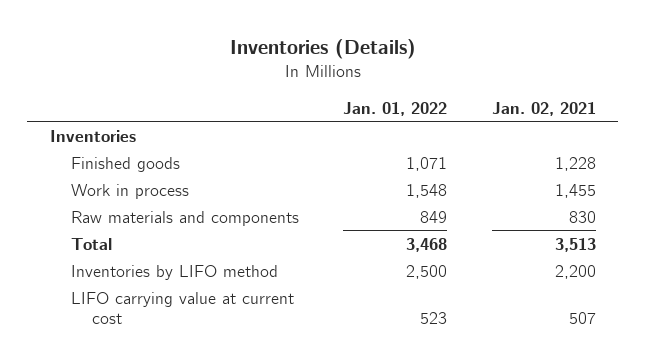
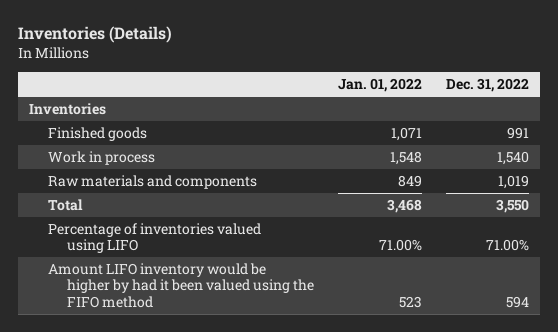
- | Jan. 01, 2022 | Jan. 02, 2021
+ | Jan. 01, 2022 | Dec. 31, 2022
- Inventories by LIFO method | 2,500 | 2,200
- LIFO carrying value at current cost | 523 | 507
+ Percentage of inventories valued using LIFO | 71.00% | 71.00%
+ Amount LIFO inventory would be higher by had it been valued using the FIFO method | 523 | 594

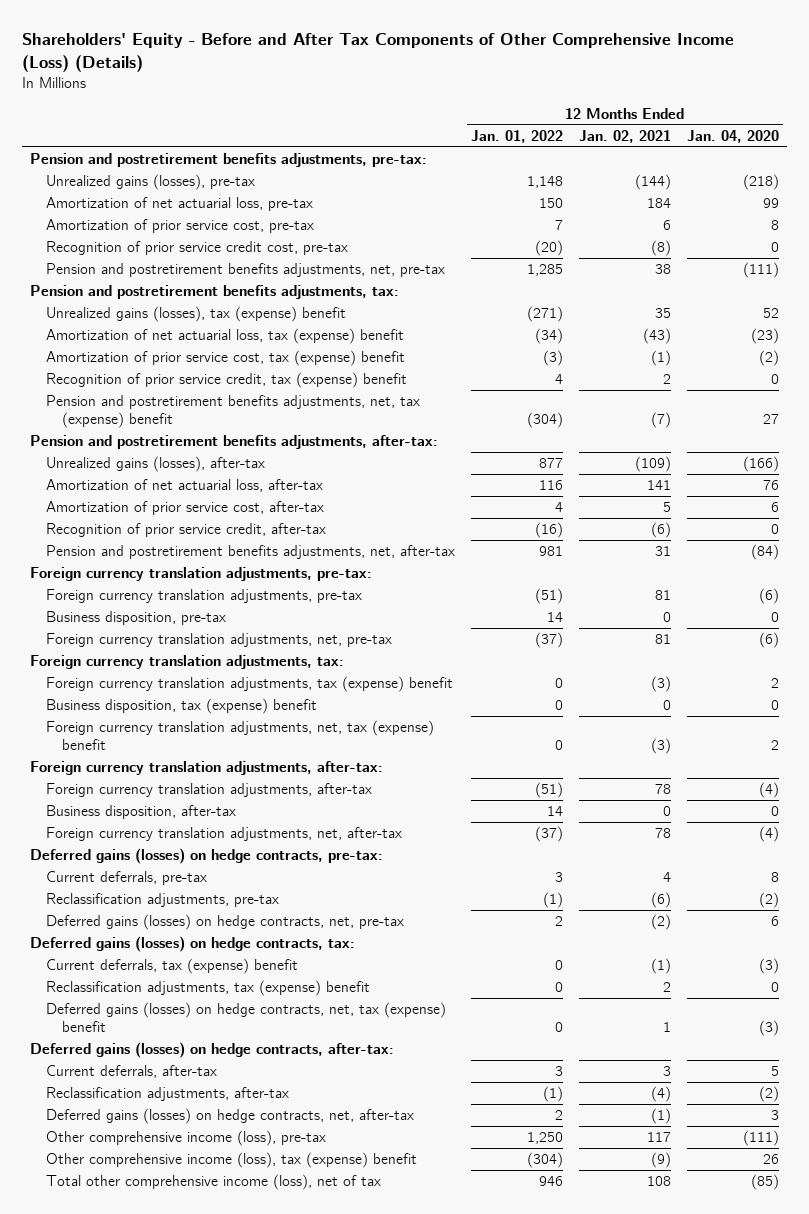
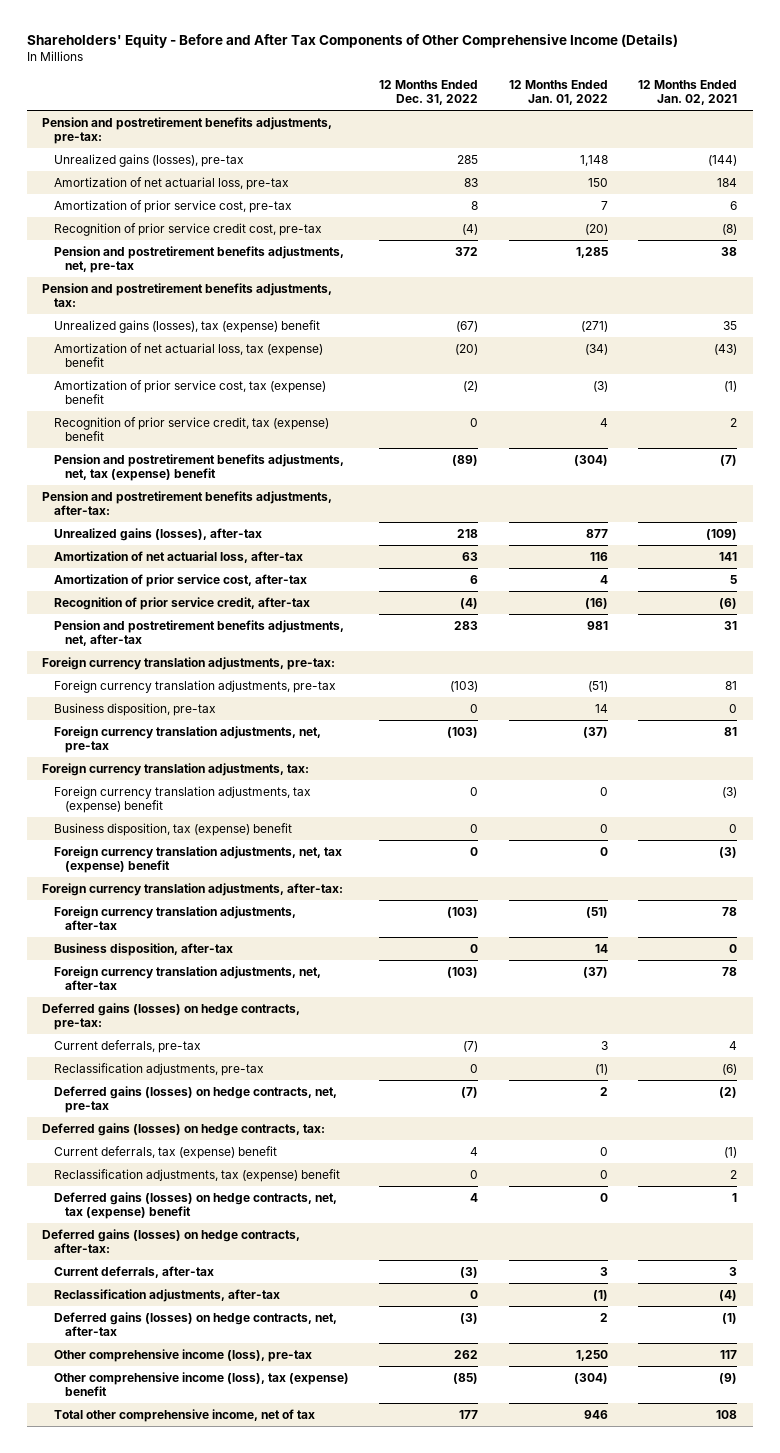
- Shareholders' Equity - Before and After Tax Components of Other Comprehensive Income (Loss) (Details)
+ Shareholders' Equity - Before and After Tax Components of Other Comprehensive Income (Details)
- | 12 Months Ended Jan. 01, 2022 | 12 Months Ended Jan. 02, 2021 | 12 Months Ended Jan. 04, 2020
+ | 12 Months Ended Dec. 31, 2022 | 12 Months Ended Jan. 01, 2022 | 12 Months Ended Jan. 02, 2021
- Total other comprehensive income (loss), net of tax | 946 | 108 | (85)
+ Total other comprehensive income, net of tax | 177 | 946 | 108

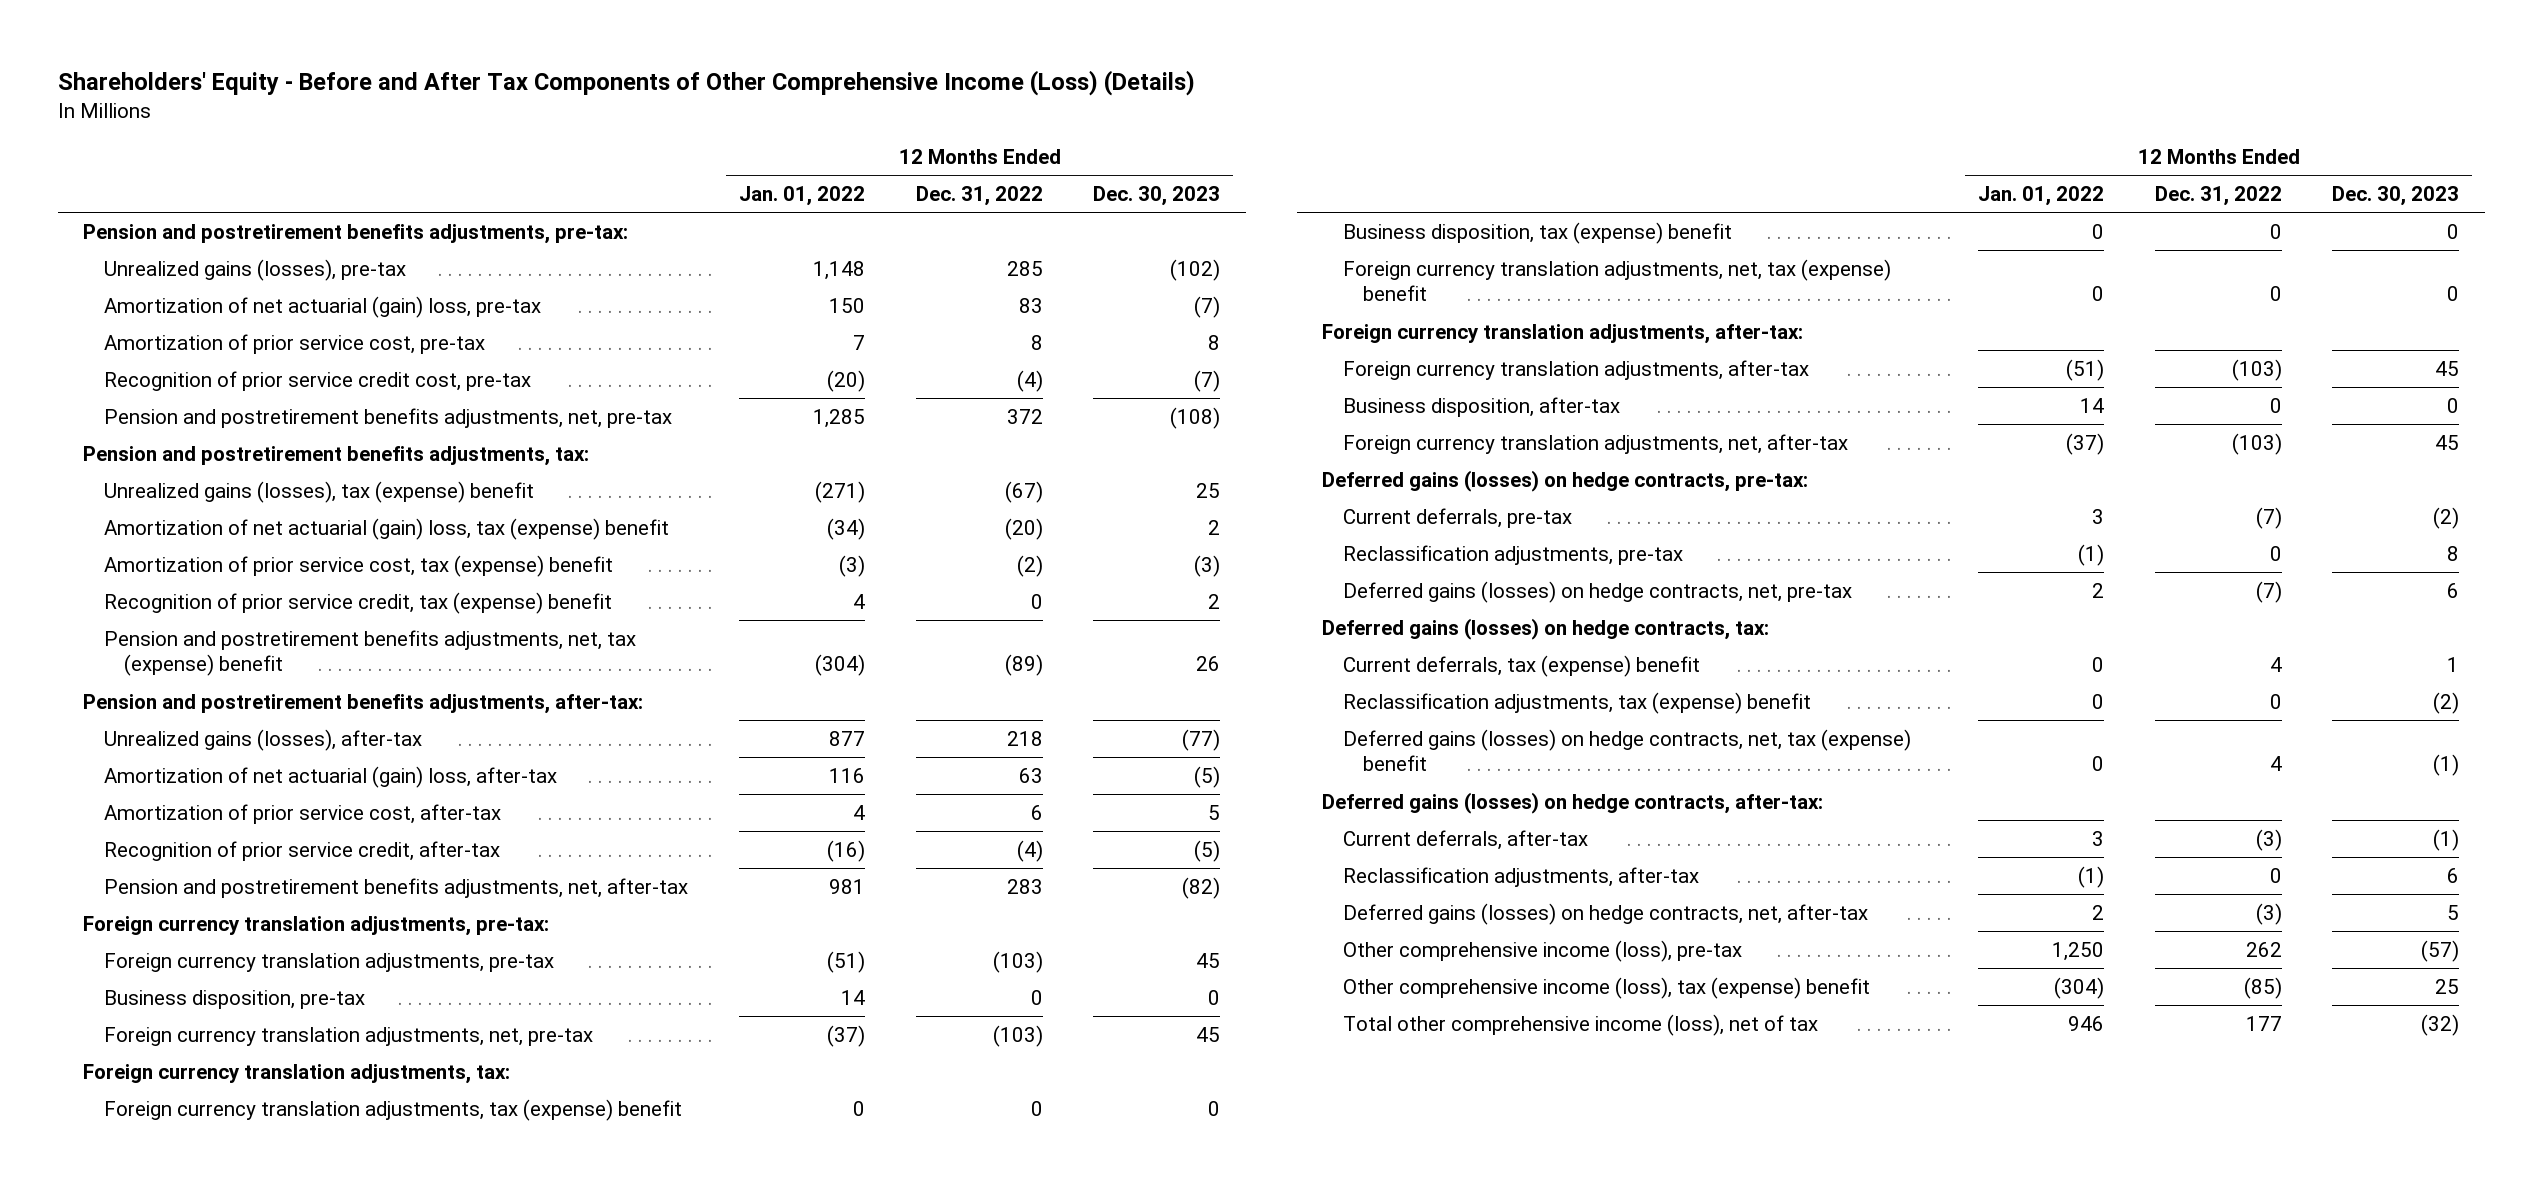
- Shareholders' Equity - Before and After Tax Components of Other Comprehensive Income (Details)
+ Shareholders' Equity - Before and After Tax Components of Other Comprehensive Income (Loss) (Details)
- | 12 Months Ended Dec. 31, 2022 | 12 Months Ended Jan. 01, 2022 | 12 Months Ended Jan. 02, 2021
+ | 12 Months Ended Jan. 01, 2022 | 12 Months Ended Dec. 31, 2022 | 12 Months Ended Dec. 30, 2023
- Amortization of net actuarial loss, pre-tax | 83 | 150 | 184
+ Amortization of net actuarial (gain) loss, pre-tax | 150 | 83 | (7)
- Amortization of net actuarial loss, tax (expense) benefit | (20) | (34) | (43)
+ Amortization of net actuarial (gain) loss, tax (expense) benefit | (34) | (20) | 2
- Amortization of net actuarial loss, after-tax | 63 | 116 | 141
+ Amortization of net actuarial (gain) loss, after-tax | 116 | 63 | (5)
- Total other comprehensive income, net of tax | 177 | 946 | 108
+ Total other comprehensive income (loss), net of tax | 946 | 177 | (32)

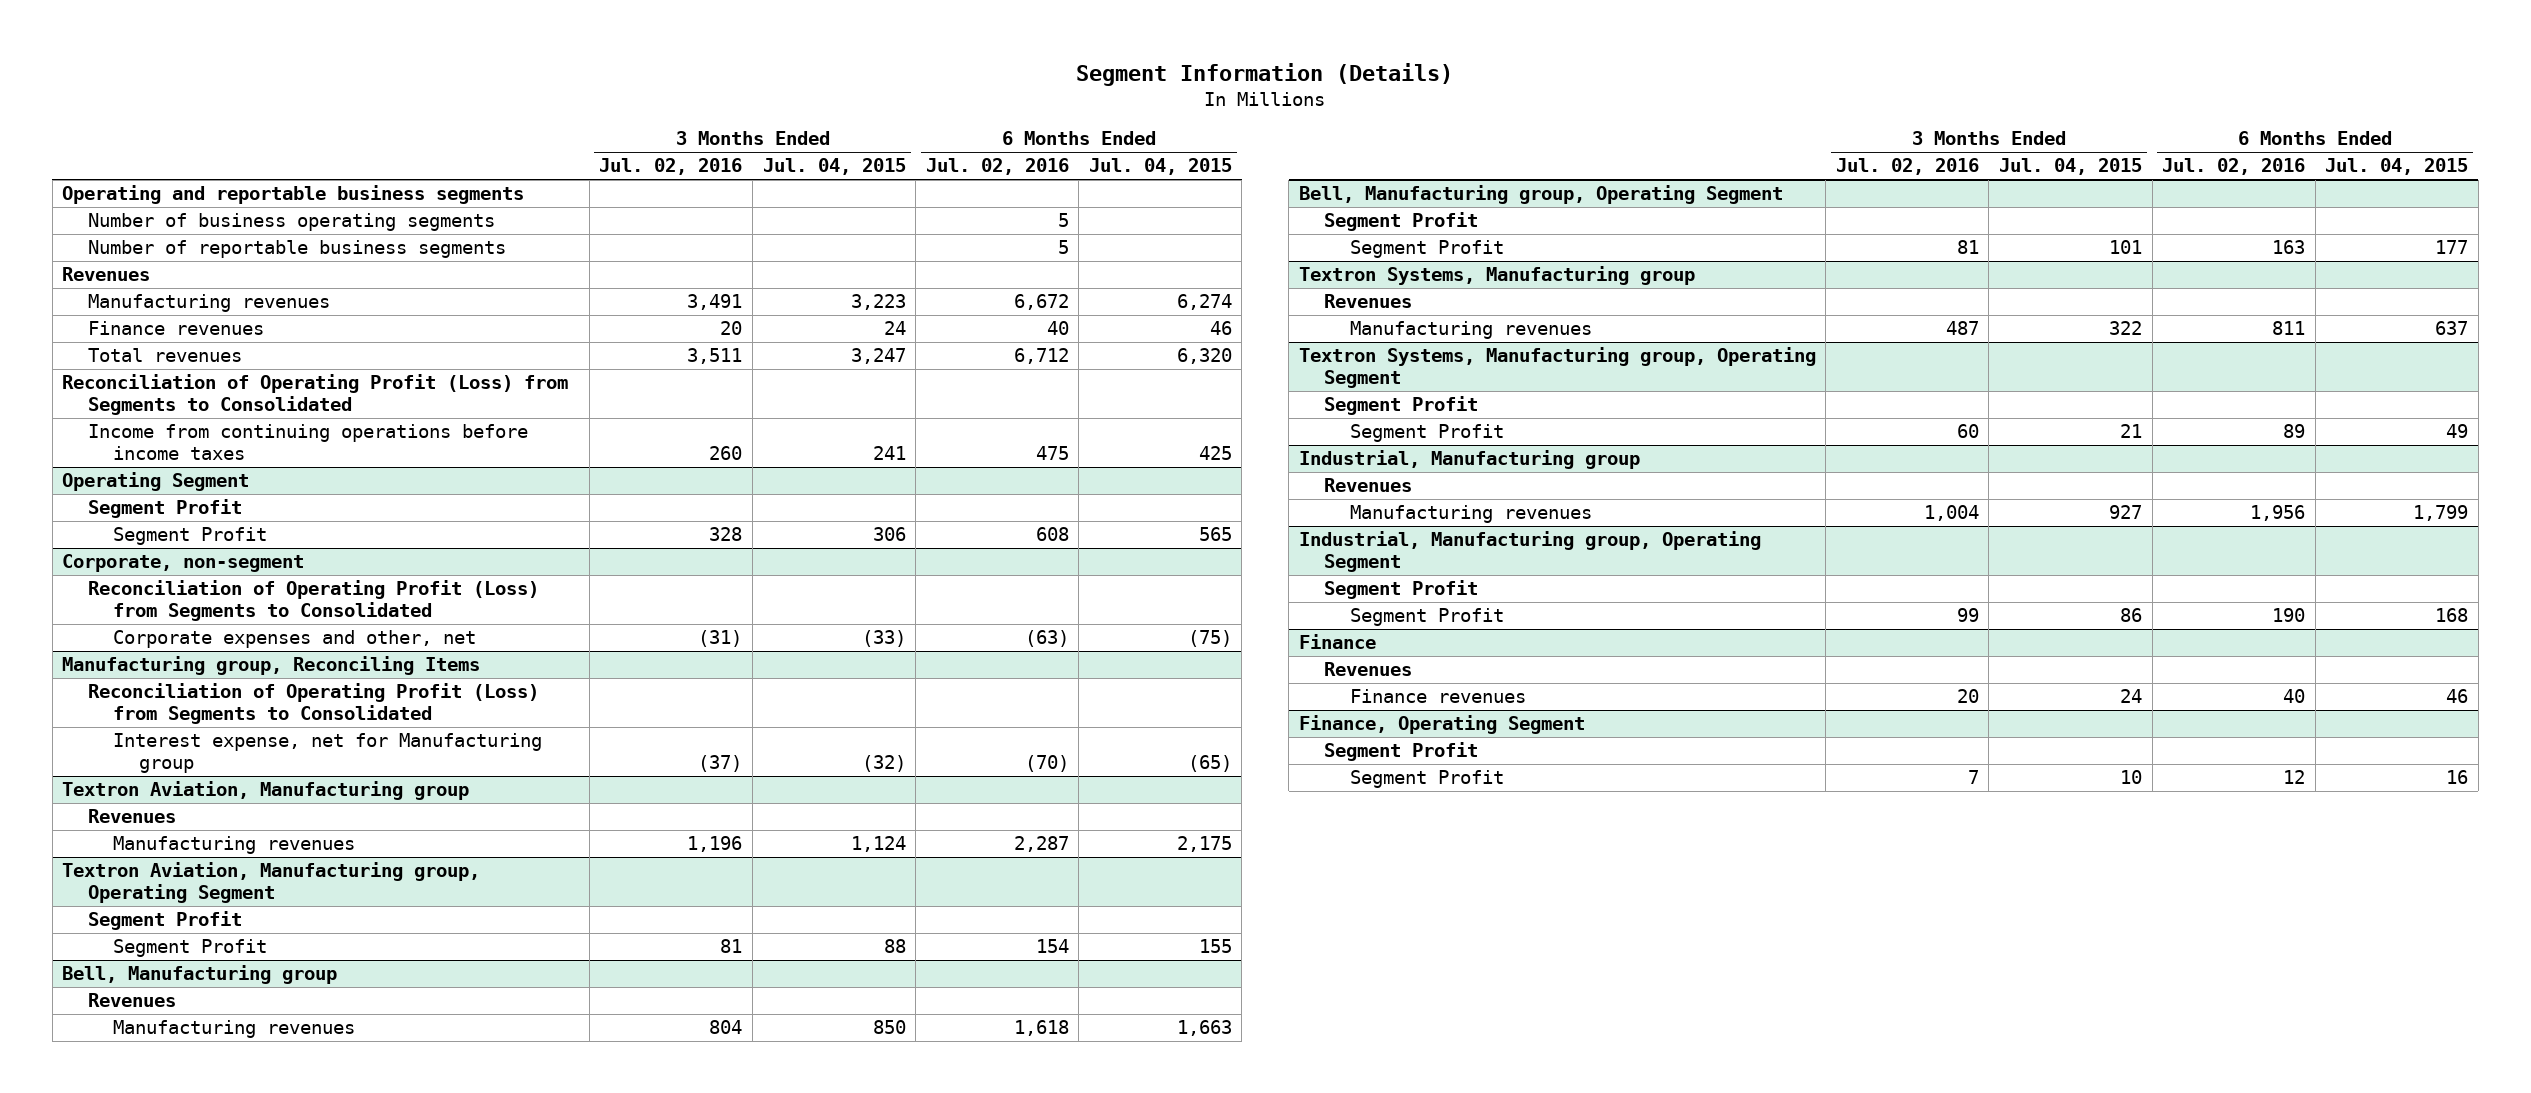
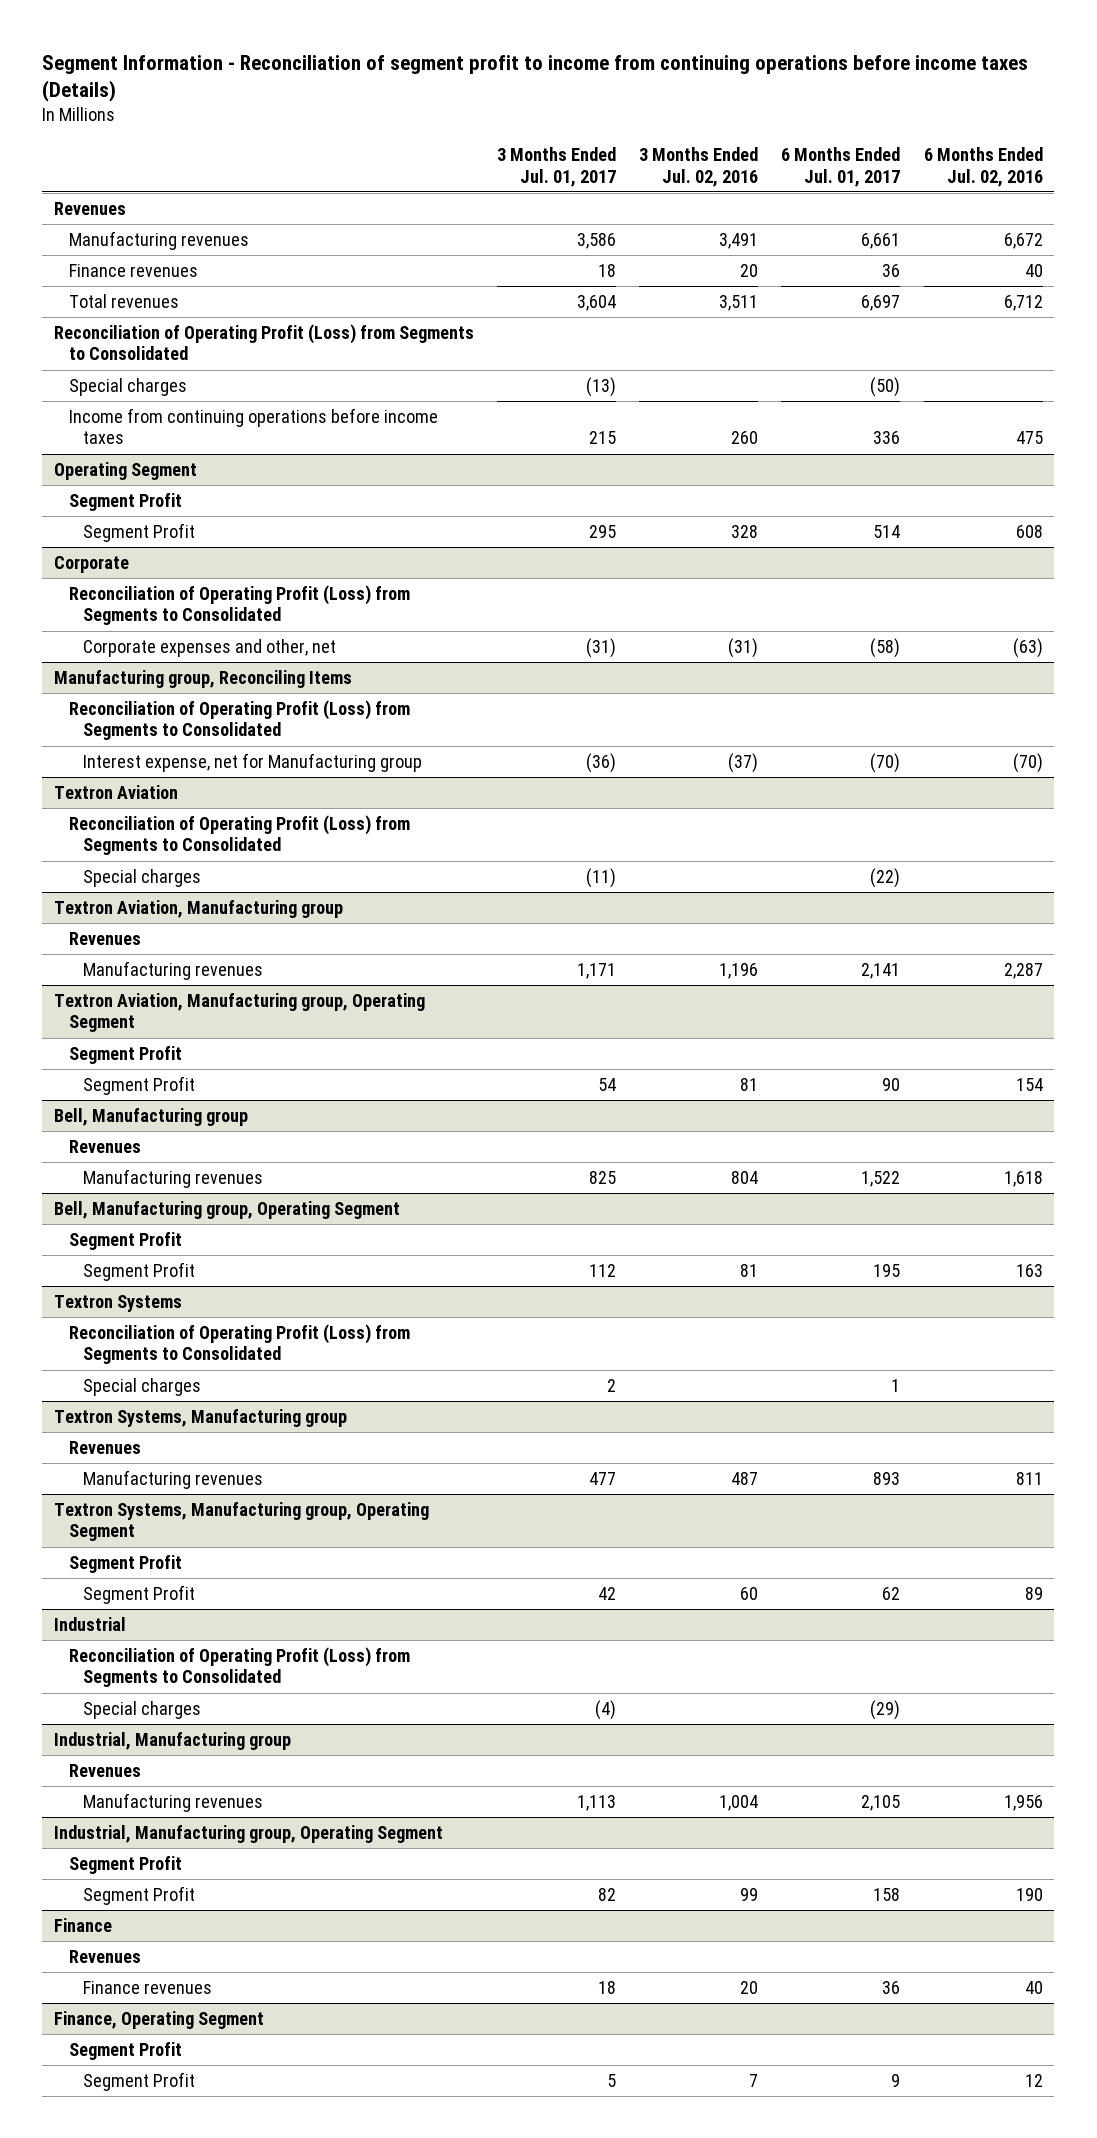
- Segment Information (Details)
+ Segment Information - Reconciliation of segment profit to income from continuing operations before income taxes (Details)
- | 3 Months Ended Jul. 02, 2016 | 3 Months Ended Jul. 04, 2015 | 6 Months Ended Jul. 02, 2016 | 6 Months Ended Jul. 04, 2015
+ | 3 Months Ended Jul. 01, 2017 | 3 Months Ended Jul. 02, 2016 | 6 Months Ended Jul. 01, 2017 | 6 Months Ended Jul. 02, 2016
- Operating and reportable business segments
- Number of business operating segments | | | 5 |
- Number of reportable business segments | | | 5 |
+ Special charges | (13) | | (50) |
- Corporate, non-segment
+ Corporate
+ Textron Aviation
+ Reconciliation of Operating Profit (Loss) from Segments to Consolidated
+ Special charges | (11) | | (22) |
+ Textron Systems
+ Reconciliation of Operating Profit (Loss) from Segments to Consolidated
+ Special charges | 2 | | 1 |
+ Industrial
+ Reconciliation of Operating Profit (Loss) from Segments to Consolidated
+ Special charges | (4) | | (29) |

